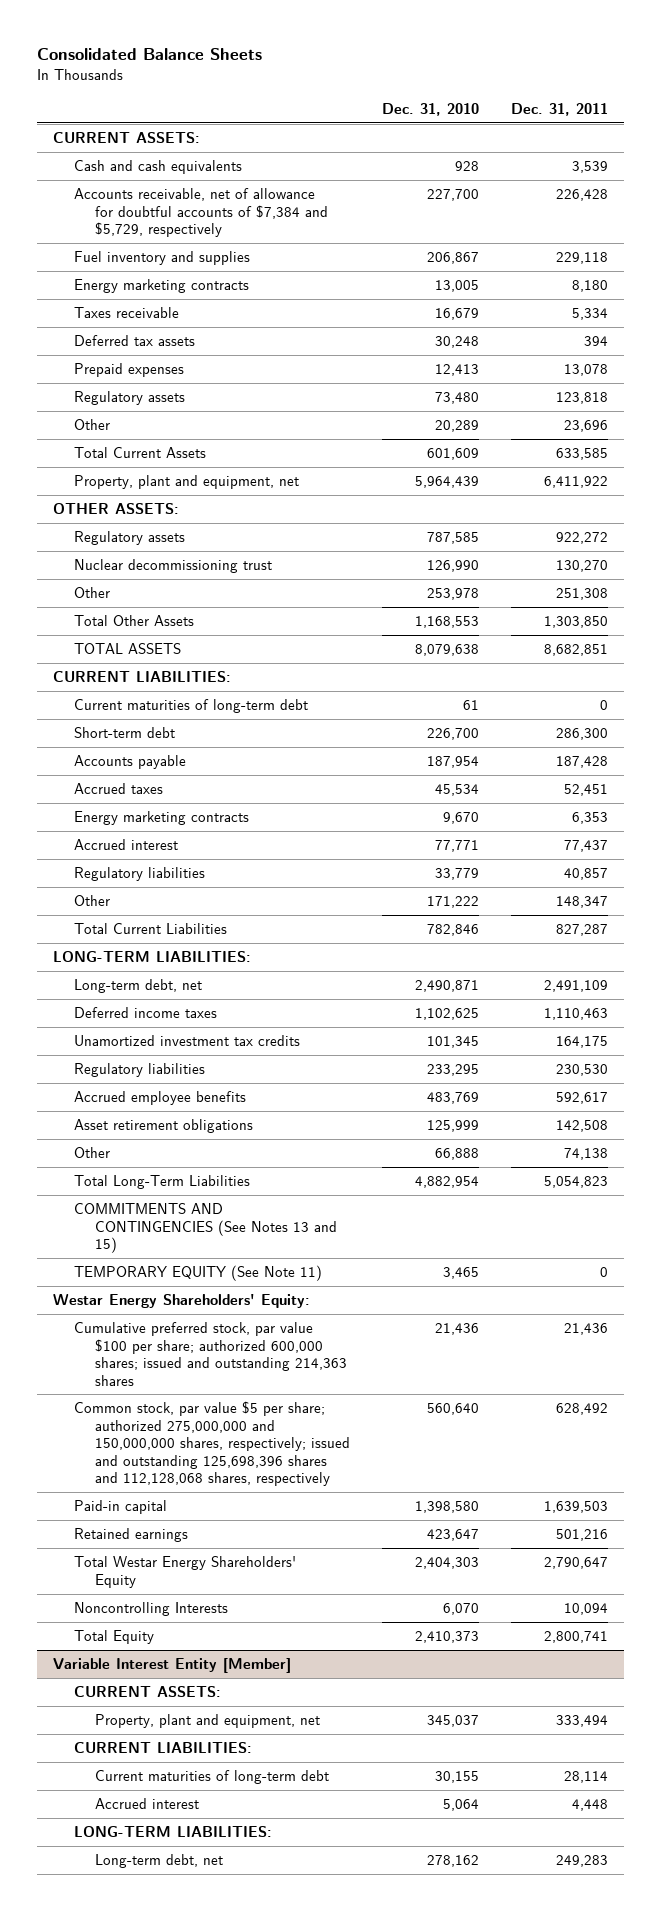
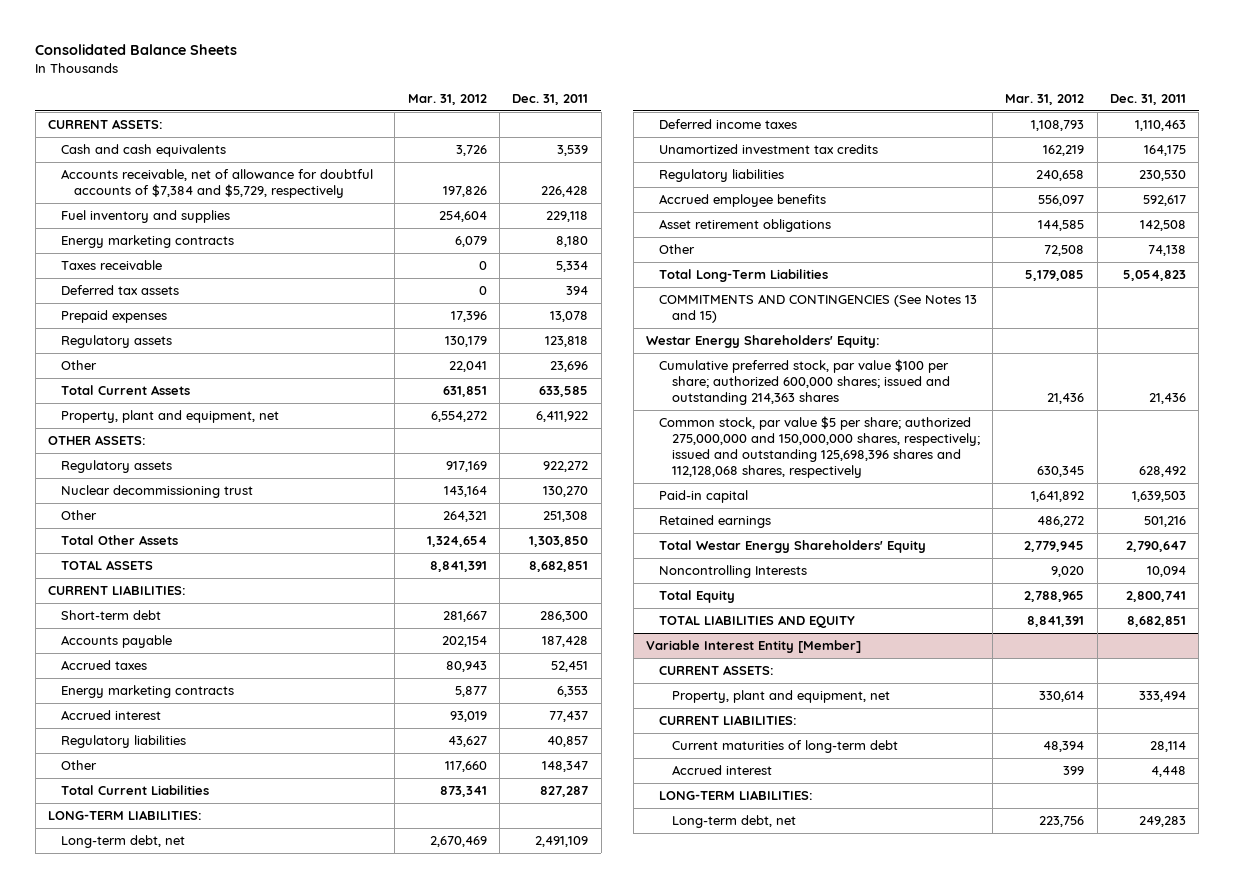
- | Dec. 31, 2010 | Dec. 31, 2011
+ | Mar. 31, 2012 | Dec. 31, 2011
- Current maturities of long-term debt | 61 | 0
- TEMPORARY EQUITY (See Note 11) | 3,465 | 0
+ TOTAL LIABILITIES AND EQUITY | 8,841,391 | 8,682,851

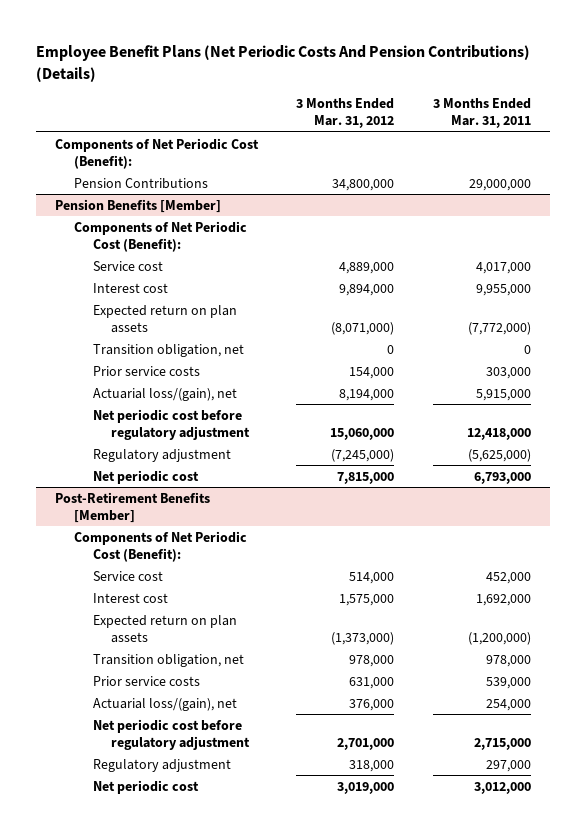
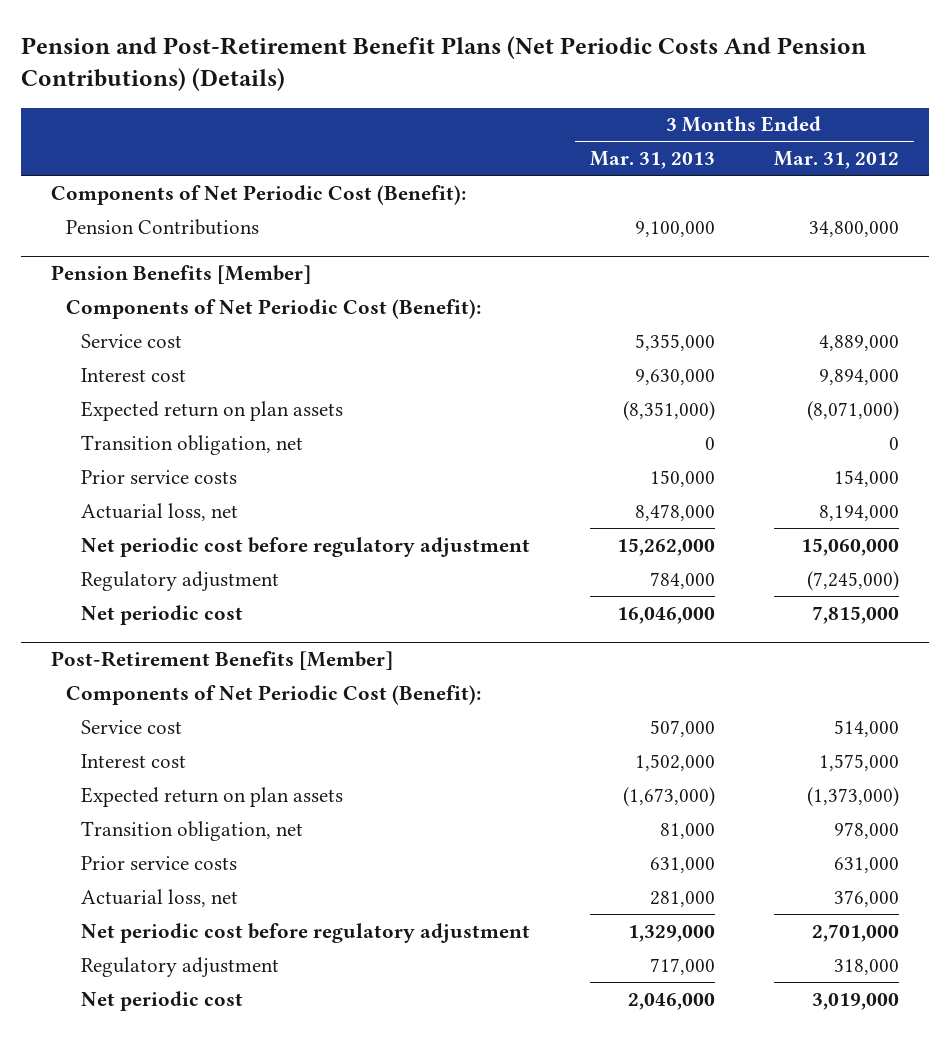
- Employee Benefit Plans (Net Periodic Costs And Pension Contributions) (Details)
+ Pension and Post-Retirement Benefit Plans (Net Periodic Costs And Pension Contributions) (Details)
- | 3 Months Ended Mar. 31, 2012 | 3 Months Ended Mar. 31, 2011
+ | 3 Months Ended Mar. 31, 2013 | 3 Months Ended Mar. 31, 2012
@ Pension Benefits [Member]
- Actuarial loss/(gain), net | 8,194,000 | 5,915,000
+ Actuarial loss, net | 8,478,000 | 8,194,000
@ Post-Retirement Benefits [Member]
- Actuarial loss/(gain), net | 376,000 | 254,000
+ Actuarial loss, net | 281,000 | 376,000

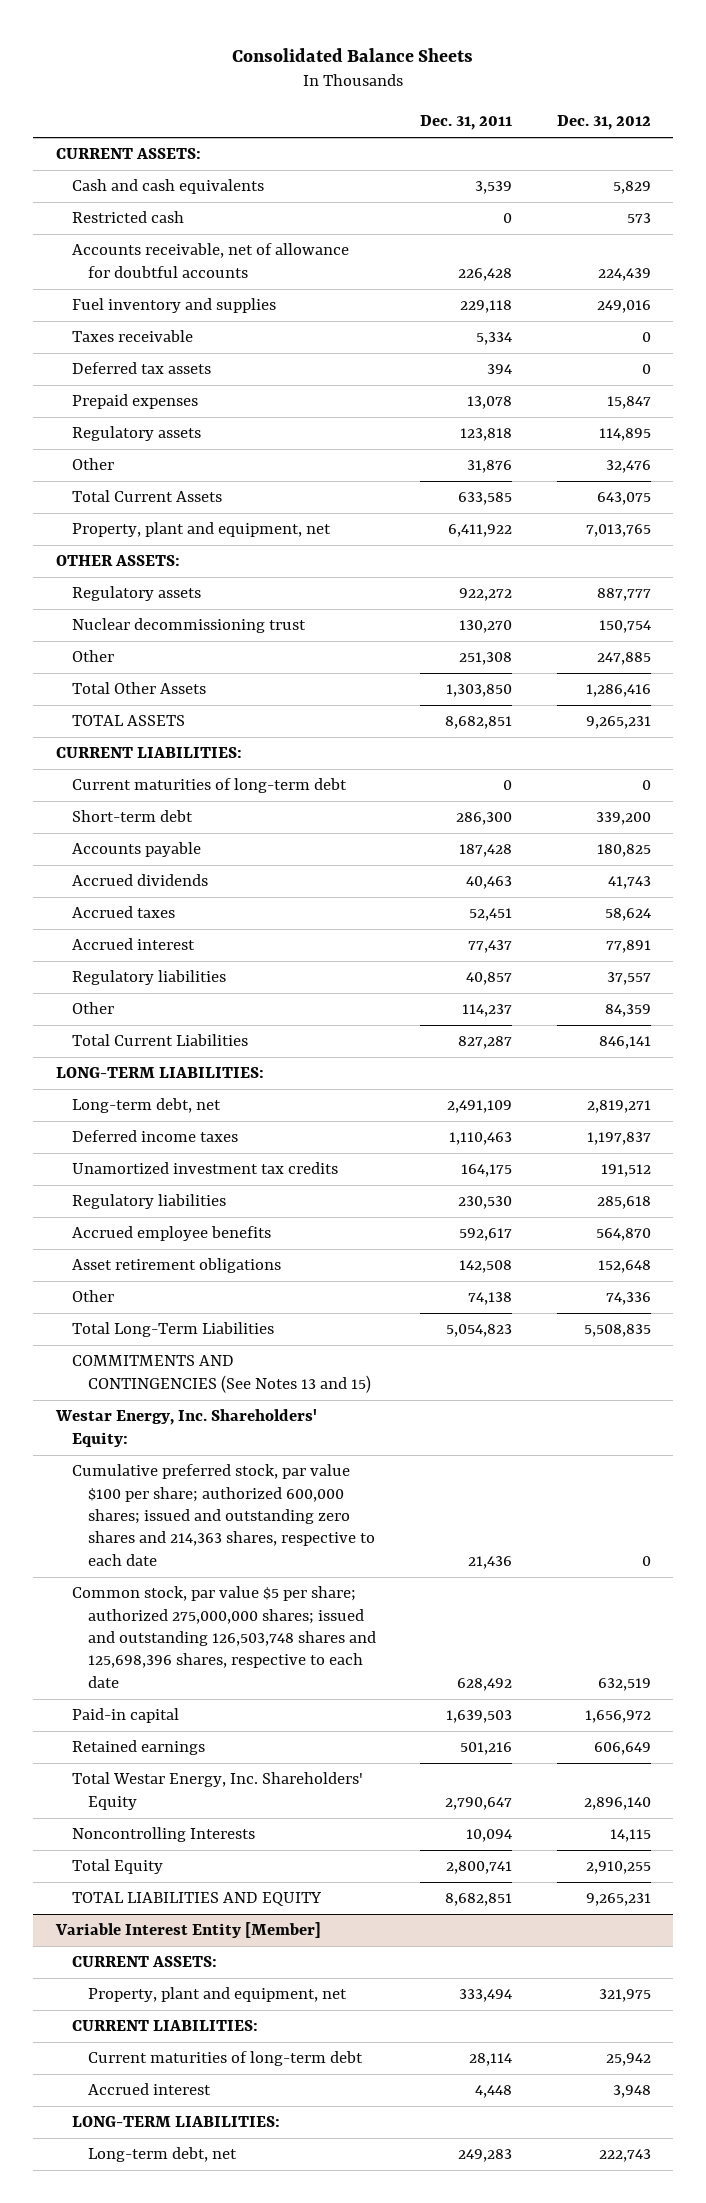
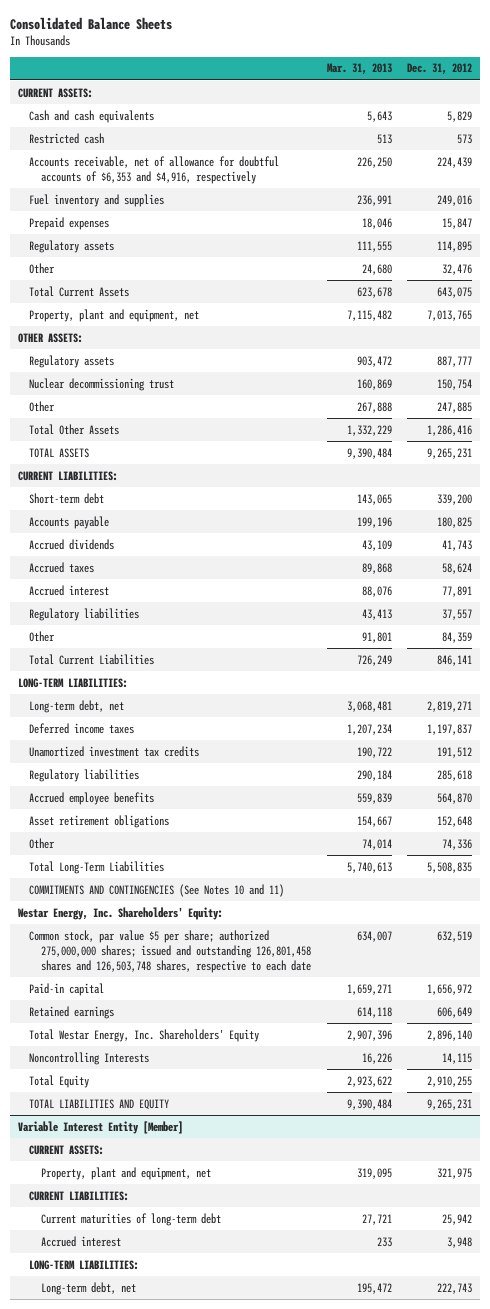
- | Dec. 31, 2011 | Dec. 31, 2012
+ | Mar. 31, 2013 | Dec. 31, 2012
- Accounts receivable, net of allowance for doubtful accounts | 226,428 | 224,439
+ Accounts receivable, net of allowance for doubtful accounts of $6,353 and $4,916, respectively | 226,250 | 224,439
- Taxes receivable | 5,334 | 0
- Deferred tax assets | 394 | 0
- Current maturities of long-term debt | 0 | 0
- COMMITMENTS AND CONTINGENCIES (See Notes 13 and 15)
+ COMMITMENTS AND CONTINGENCIES (See Notes 10 and 11)
- Cumulative preferred stock, par value $100 per share; authorized 600,000 shares; issued and outstanding zero shares and 214,363 shares, respective to each date | 21,436 | 0
- Common stock, par value $5 per share; authorized 275,000,000 shares; issued and outstanding 126,503,748 shares and 125,698,396 shares, respective to each date | 628,492 | 632,519
+ Common stock, par value $5 per share; authorized 275,000,000 shares; issued and outstanding 126,801,458 shares and 126,503,748 shares, respective to each date | 634,007 | 632,519

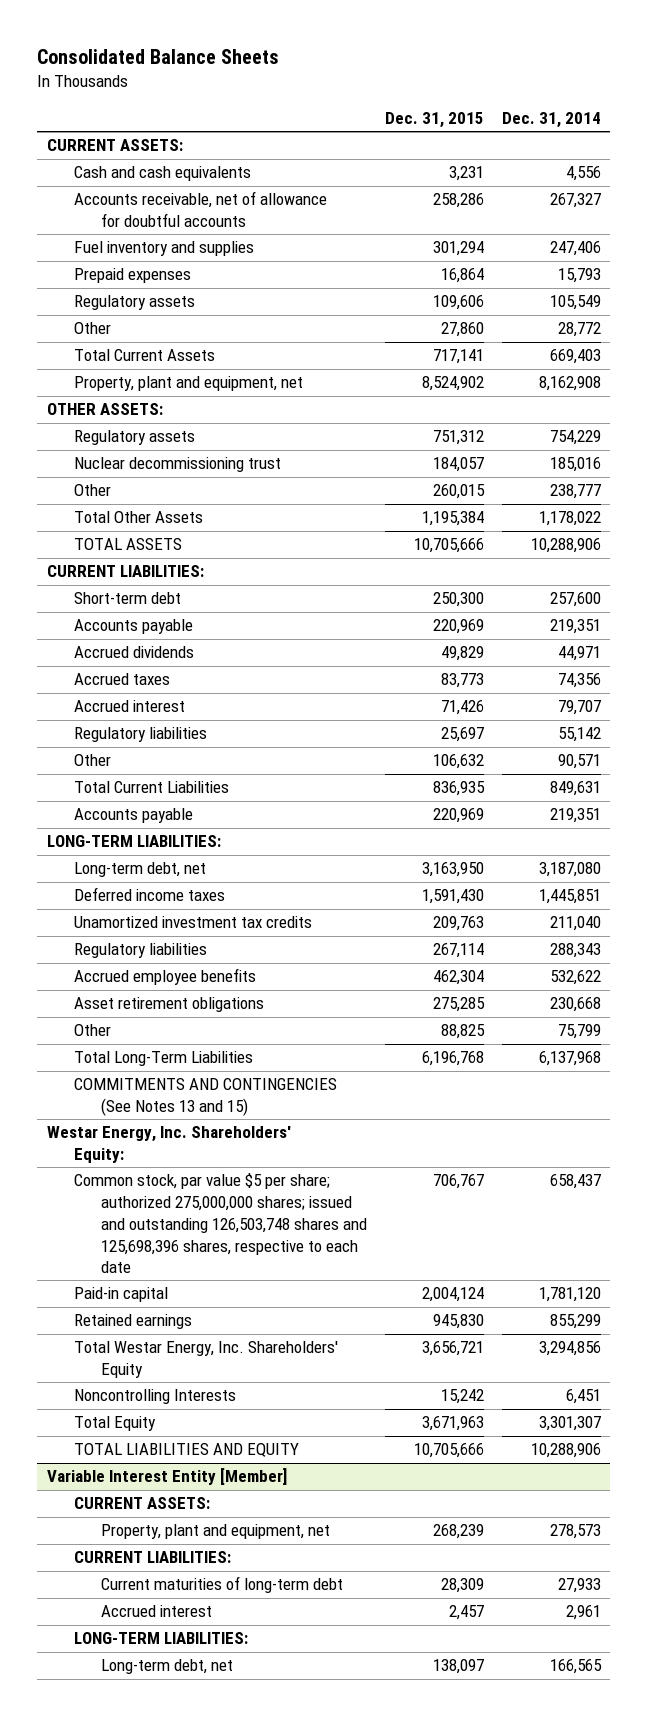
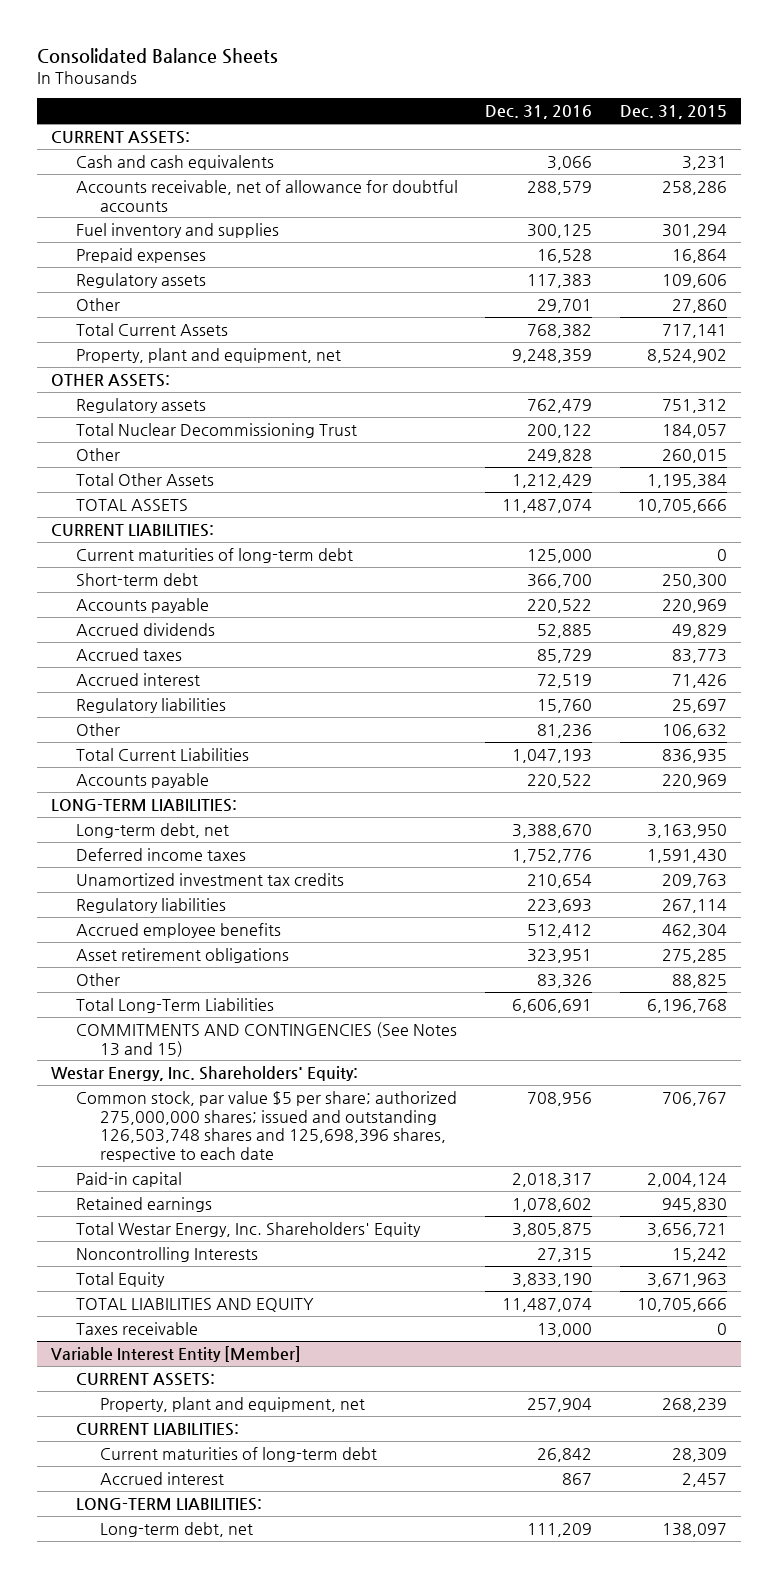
- | Dec. 31, 2015 | Dec. 31, 2014
+ | Dec. 31, 2016 | Dec. 31, 2015
- Nuclear decommissioning trust | 184,057 | 185,016
+ Total Nuclear Decommissioning Trust | 200,122 | 184,057
+ Current maturities of long-term debt | 125,000 | 0
+ Taxes receivable | 13,000 | 0

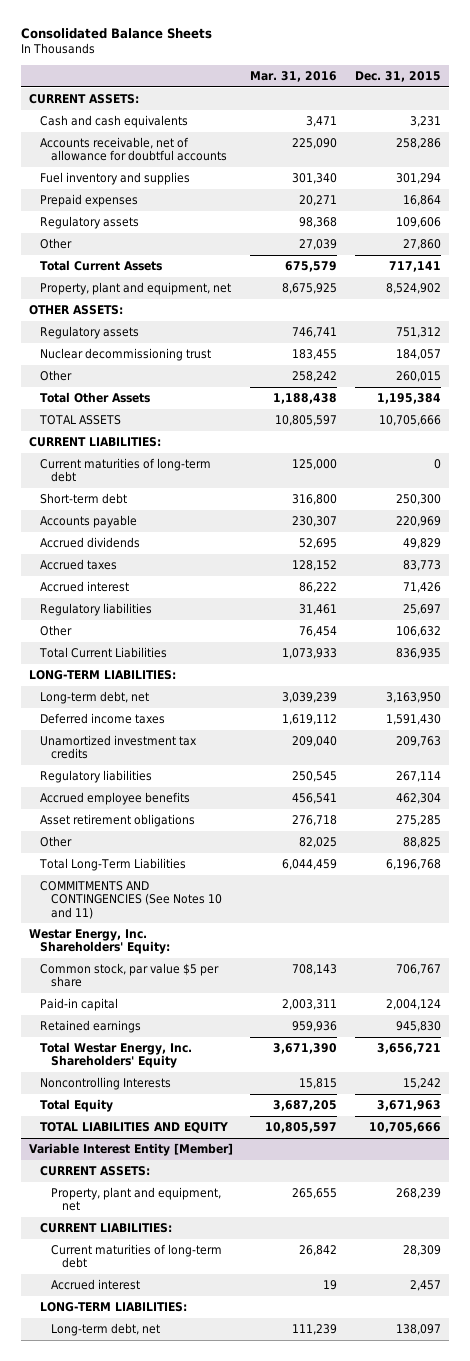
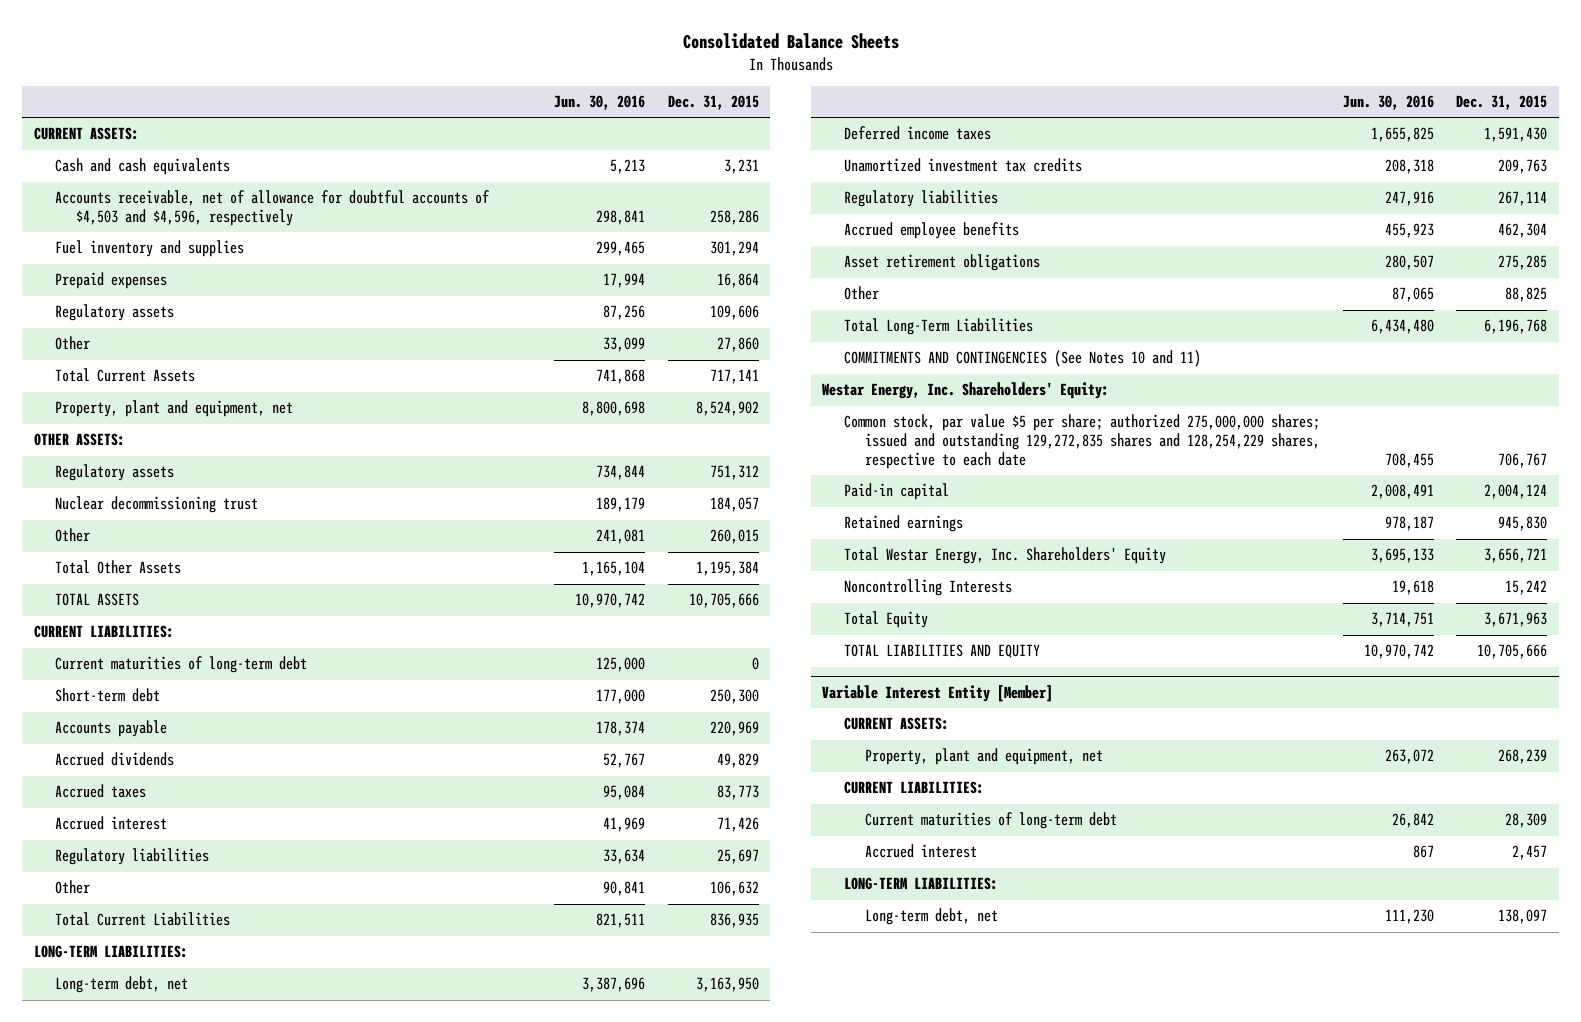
- | Mar. 31, 2016 | Dec. 31, 2015
+ | Jun. 30, 2016 | Dec. 31, 2015
- Accounts receivable, net of allowance for doubtful accounts | 225,090 | 258,286
+ Accounts receivable, net of allowance for doubtful accounts of $4,503 and $4,596, respectively | 298,841 | 258,286
- Common stock, par value $5 per share | 708,143 | 706,767
+ Common stock, par value $5 per share; authorized 275,000,000 shares; issued and outstanding 129,272,835 shares and 128,254,229 shares, respective to each date | 708,455 | 706,767

